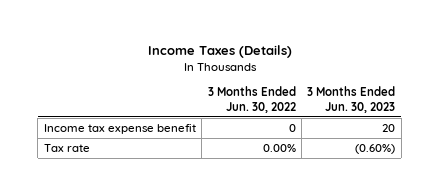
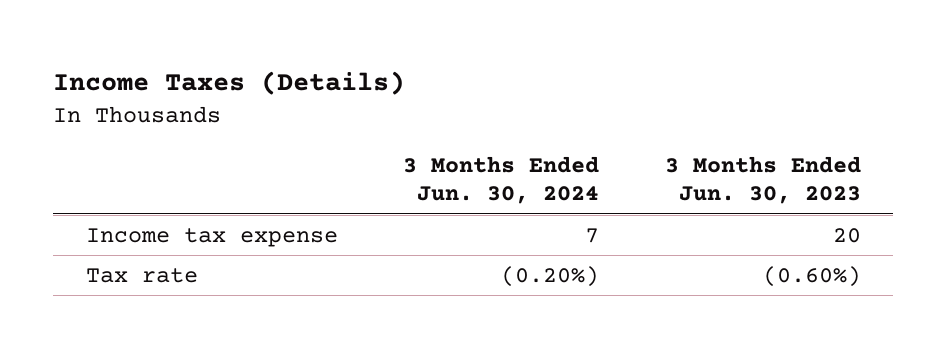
- | 3 Months Ended Jun. 30, 2022 | 3 Months Ended Jun. 30, 2023
+ | 3 Months Ended Jun. 30, 2024 | 3 Months Ended Jun. 30, 2023
- Income tax expense benefit | 0 | 20
+ Income tax expense | 7 | 20

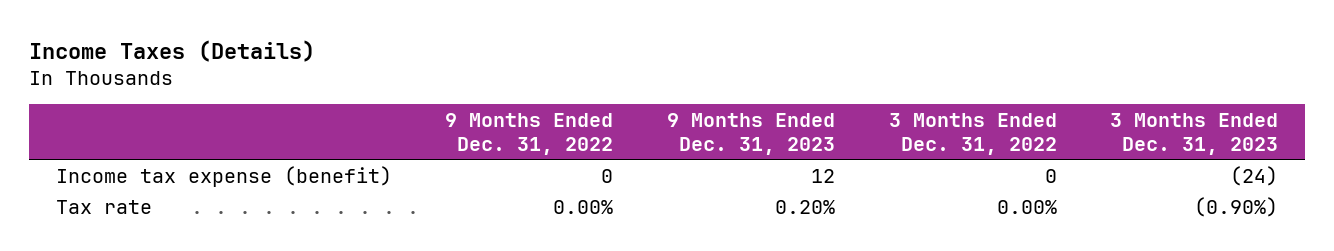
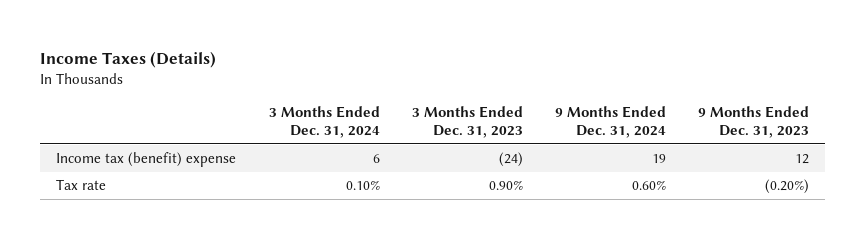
- | 9 Months Ended Dec. 31, 2022 | 9 Months Ended Dec. 31, 2023 | 3 Months Ended Dec. 31, 2022 | 3 Months Ended Dec. 31, 2023
+ | 3 Months Ended Dec. 31, 2024 | 3 Months Ended Dec. 31, 2023 | 9 Months Ended Dec. 31, 2024 | 9 Months Ended Dec. 31, 2023
- Income tax expense (benefit) | 0 | 12 | 0 | (24)
- Tax rate | 0.00% | 0.20% | 0.00% | (0.90%)
+ Income tax (benefit) expense | 6 | (24) | 19 | 12
+ Tax rate | 0.10% | 0.90% | 0.60% | (0.20%)

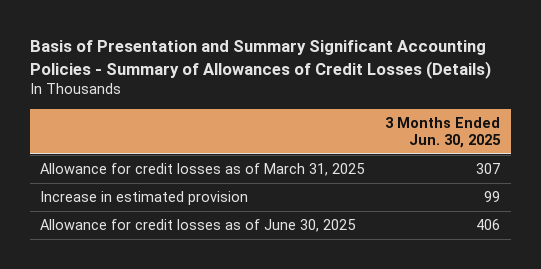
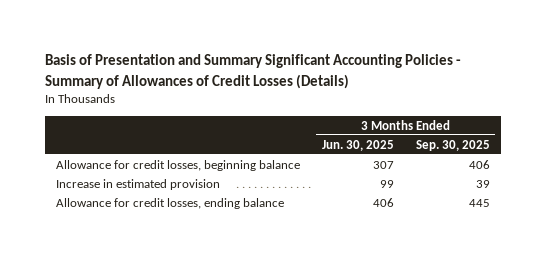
- | 3 Months Ended Jun. 30, 2025
+ | 3 Months Ended Jun. 30, 2025 | 3 Months Ended Sep. 30, 2025
- Allowance for credit losses as of March 31, 2025 | 307
+ Allowance for credit losses, beginning balance | 307 | 406
- Allowance for credit losses as of June 30, 2025 | 406
+ Allowance for credit losses, ending balance | 406 | 445

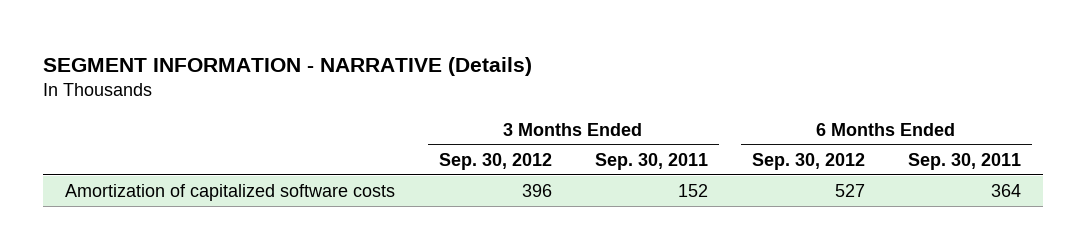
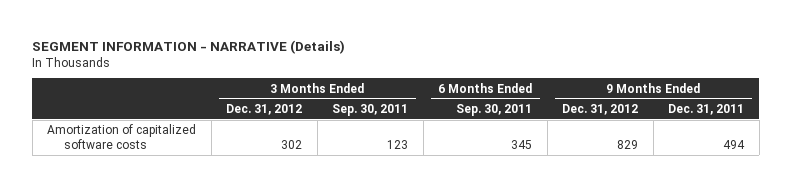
- | 3 Months Ended Sep. 30, 2012 | 3 Months Ended Sep. 30, 2011 | 6 Months Ended Sep. 30, 2012 | 6 Months Ended Sep. 30, 2011
+ | 3 Months Ended Dec. 31, 2012 | 3 Months Ended Sep. 30, 2011 | 6 Months Ended Sep. 30, 2011 | 9 Months Ended Dec. 31, 2012 | 9 Months Ended Dec. 31, 2011
- Amortization of capitalized software costs | 396 | 152 | 527 | 364
+ Amortization of capitalized software costs | 302 | 123 | 345 | 829 | 494

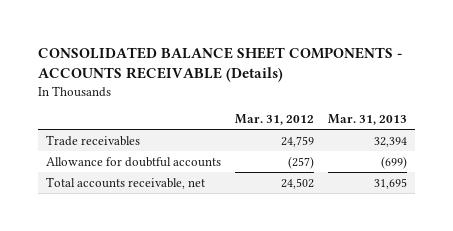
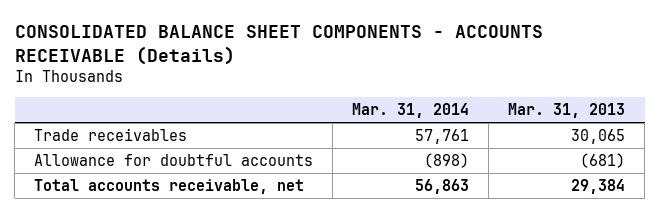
- | Mar. 31, 2012 | Mar. 31, 2013
+ | Mar. 31, 2014 | Mar. 31, 2013
- Trade receivables | 24,759 | 32,394
- Allowance for doubtful accounts | (257) | (699)
- Total accounts receivable, net | 24,502 | 31,695
+ Trade receivables | 57,761 | 30,065
+ Allowance for doubtful accounts | (898) | (681)
+ Total accounts receivable, net | 56,863 | 29,384

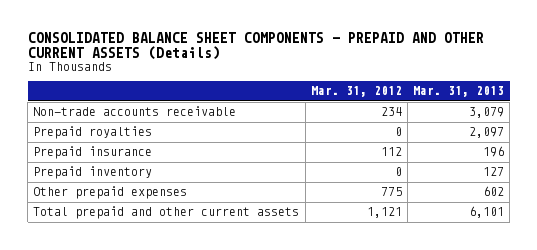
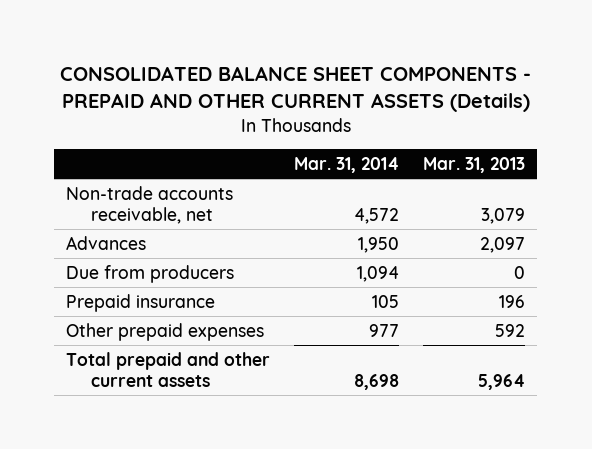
- | Mar. 31, 2012 | Mar. 31, 2013
+ | Mar. 31, 2014 | Mar. 31, 2013
- Non-trade accounts receivable | 234 | 3,079
- Prepaid royalties | 0 | 2,097
+ Non-trade accounts receivable, net | 4,572 | 3,079
+ Advances | 1,950 | 2,097
+ Due from producers | 1,094 | 0
- Prepaid inventory | 0 | 127
- Other prepaid expenses | 775 | 602
- Total prepaid and other current assets | 1,121 | 6,101
+ Other prepaid expenses | 977 | 592
+ Total prepaid and other current assets | 8,698 | 5,964

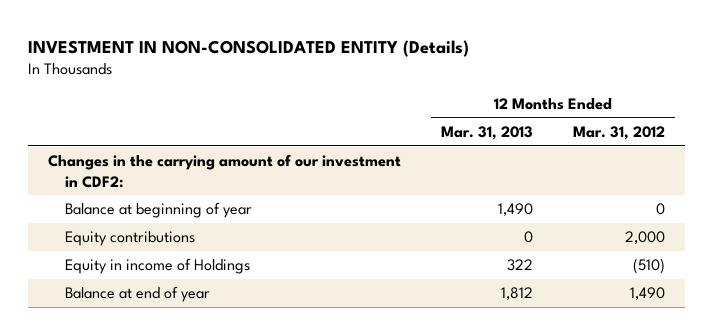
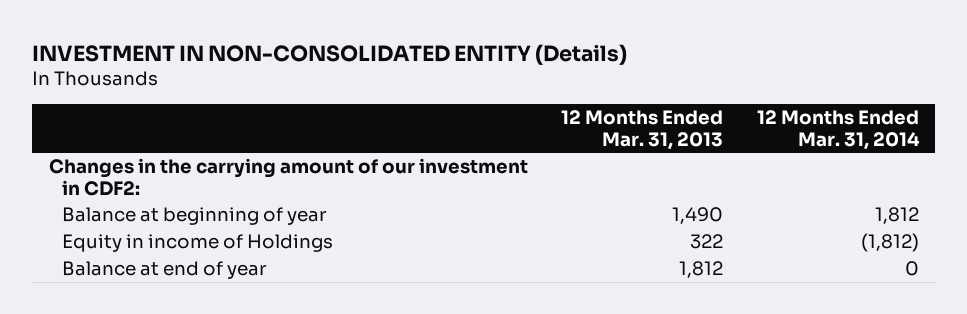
- | 12 Months Ended Mar. 31, 2013 | 12 Months Ended Mar. 31, 2012
+ | 12 Months Ended Mar. 31, 2013 | 12 Months Ended Mar. 31, 2014
- Equity contributions | 0 | 2,000

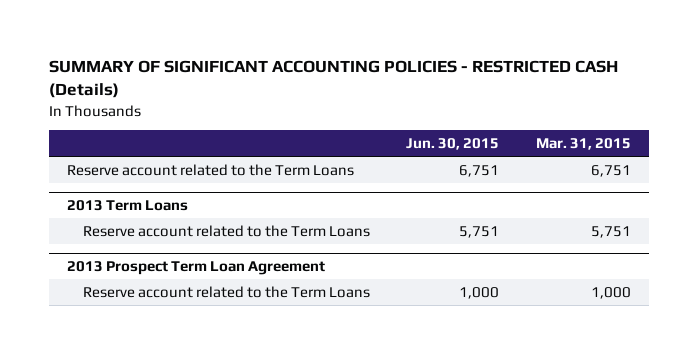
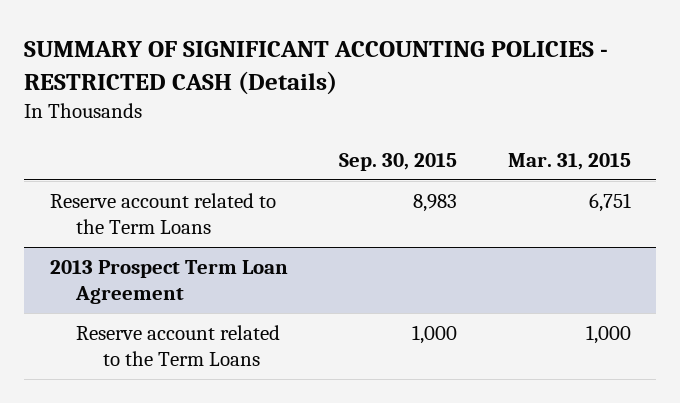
- | Jun. 30, 2015 | Mar. 31, 2015
+ | Sep. 30, 2015 | Mar. 31, 2015
- 2013 Term Loans
- Reserve account related to the Term Loans | 5,751 | 5,751

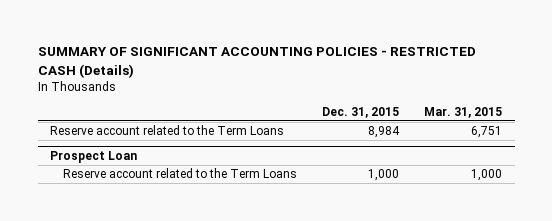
- | Sep. 30, 2015 | Mar. 31, 2015
+ | Dec. 31, 2015 | Mar. 31, 2015
- 2013 Prospect Term Loan Agreement
+ Prospect Loan

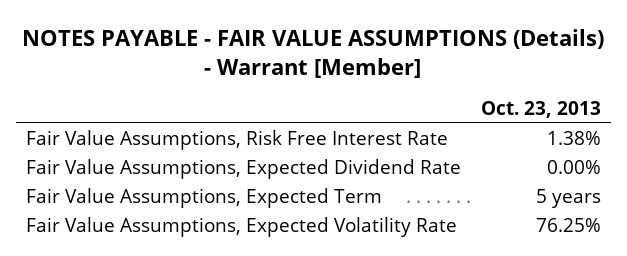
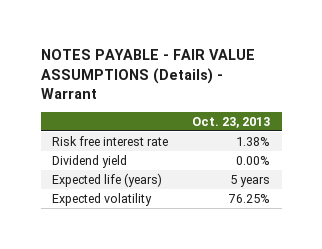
- NOTES PAYABLE - FAIR VALUE ASSUMPTIONS (Details) - Warrant [Member]
+ NOTES PAYABLE - FAIR VALUE ASSUMPTIONS (Details) - Warrant
- Fair Value Assumptions, Risk Free Interest Rate | 1.38%
- Fair Value Assumptions, Expected Dividend Rate | 0.00%
- Fair Value Assumptions, Expected Term | 5 years
- Fair Value Assumptions, Expected Volatility Rate | 76.25%
+ Risk free interest rate | 1.38%
+ Dividend yield | 0.00%
+ Expected life (years) | 5 years
+ Expected volatility | 76.25%

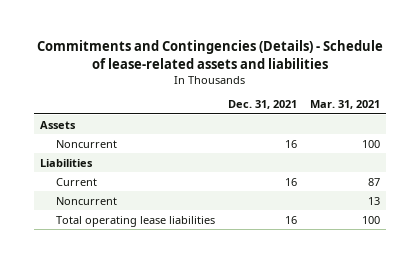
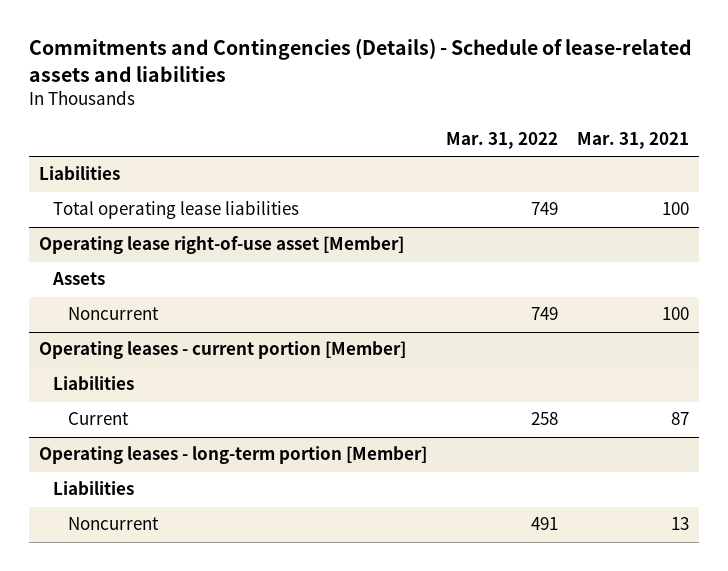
- | Dec. 31, 2021 | Mar. 31, 2021
+ | Mar. 31, 2022 | Mar. 31, 2021
+ Liabilities
moved up: Total operating lease liabilities | 749 | 100
+ Operating lease right-of-use asset [Member]
+ Operating leases - current portion [Member]
+ Operating leases - long-term portion [Member]
+ Liabilities

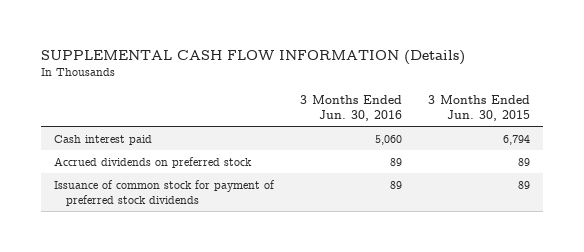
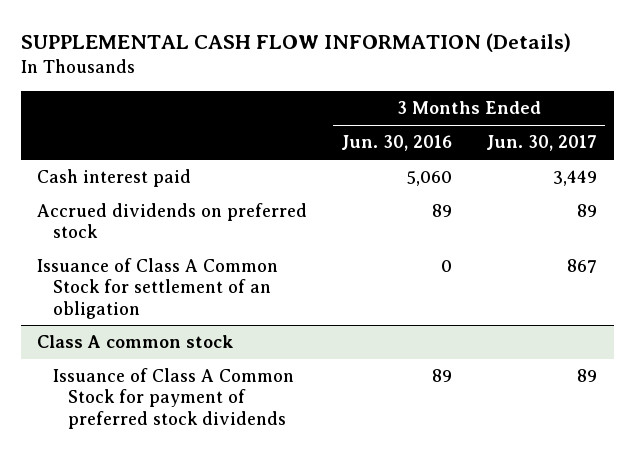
- | 3 Months Ended Jun. 30, 2016 | 3 Months Ended Jun. 30, 2015
+ | 3 Months Ended Jun. 30, 2016 | 3 Months Ended Jun. 30, 2017
- Issuance of common stock for payment of preferred stock dividends | 89 | 89
+ Issuance of Class A Common Stock for settlement of an obligation | 0 | 867
+ Class A common stock
+ Issuance of Class A Common Stock for payment of preferred stock dividends | 89 | 89

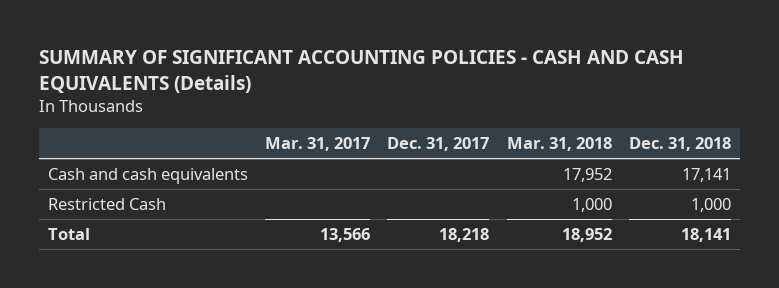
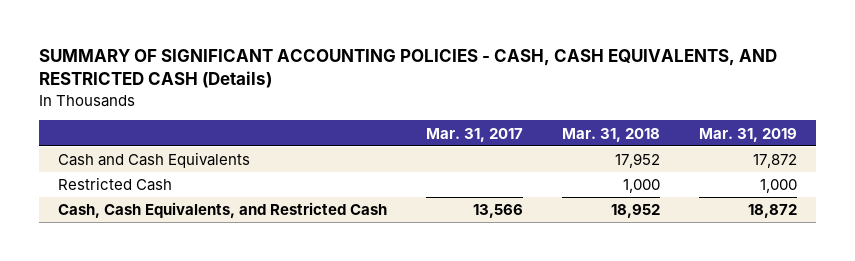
- SUMMARY OF SIGNIFICANT ACCOUNTING POLICIES - CASH AND CASH EQUIVALENTS (Details)
+ SUMMARY OF SIGNIFICANT ACCOUNTING POLICIES - CASH, CASH EQUIVALENTS, AND RESTRICTED CASH (Details)
- | Mar. 31, 2017 | Dec. 31, 2017 | Mar. 31, 2018 | Dec. 31, 2018
+ | Mar. 31, 2017 | Mar. 31, 2018 | Mar. 31, 2019
- Cash and cash equivalents | | | 17,952 | 17,141
+ Cash and Cash Equivalents | | 17,952 | 17,872
- Total | 13,566 | 18,218 | 18,952 | 18,141
+ Cash, Cash Equivalents, and Restricted Cash | 13,566 | 18,952 | 18,872

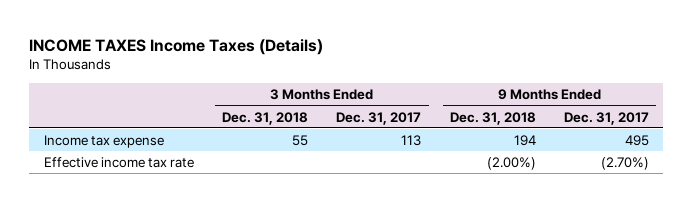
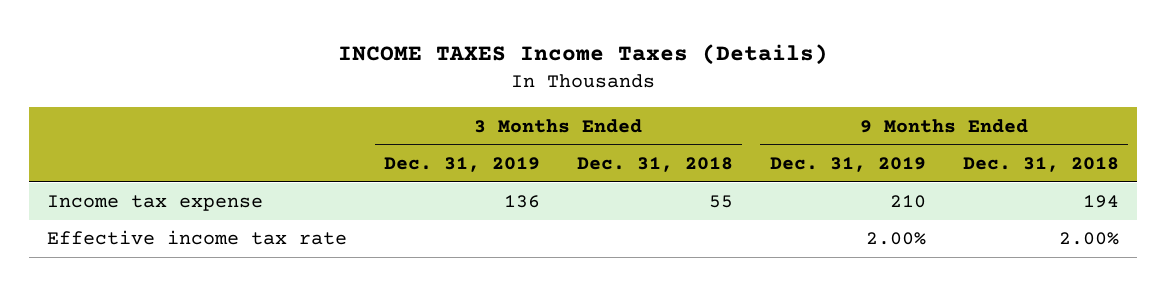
- | 3 Months Ended Dec. 31, 2018 | 3 Months Ended Dec. 31, 2017 | 9 Months Ended Dec. 31, 2018 | 9 Months Ended Dec. 31, 2017
+ | 3 Months Ended Dec. 31, 2019 | 3 Months Ended Dec. 31, 2018 | 9 Months Ended Dec. 31, 2019 | 9 Months Ended Dec. 31, 2018
- Effective income tax rate | | | (2.00%) | (2.70%)
+ Effective income tax rate | | | 2.00% | 2.00%

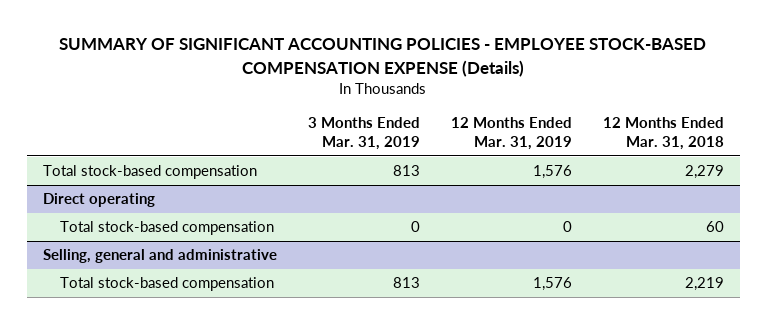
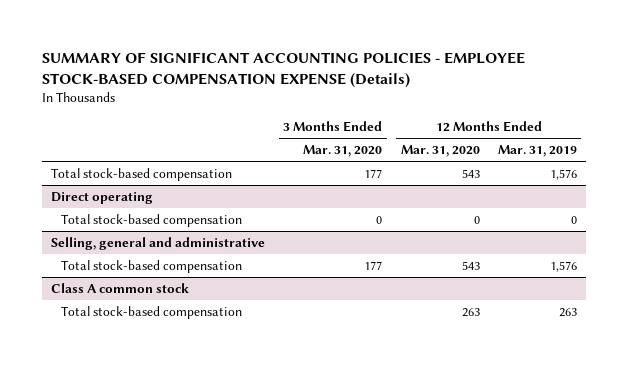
- | 3 Months Ended Mar. 31, 2019 | 12 Months Ended Mar. 31, 2019 | 12 Months Ended Mar. 31, 2018
+ | 3 Months Ended Mar. 31, 2020 | 12 Months Ended Mar. 31, 2020 | 12 Months Ended Mar. 31, 2019
+ Class A common stock
+ Total stock-based compensation | | 263 | 263

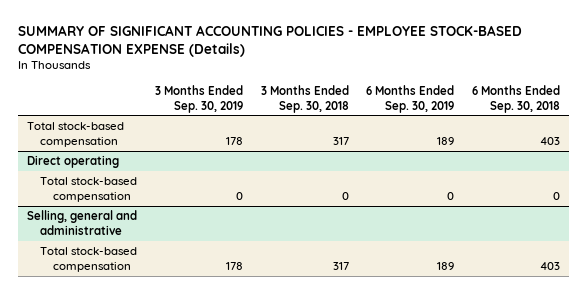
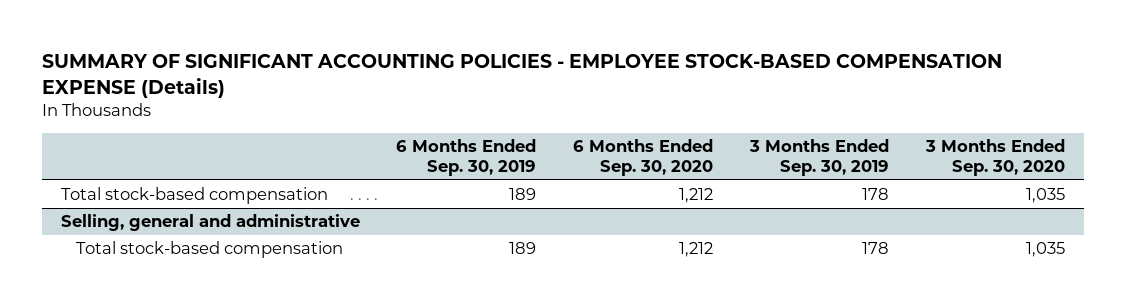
- | 3 Months Ended Sep. 30, 2019 | 3 Months Ended Sep. 30, 2018 | 6 Months Ended Sep. 30, 2019 | 6 Months Ended Sep. 30, 2018
+ | 6 Months Ended Sep. 30, 2019 | 6 Months Ended Sep. 30, 2020 | 3 Months Ended Sep. 30, 2019 | 3 Months Ended Sep. 30, 2020
- Direct operating
- Total stock-based compensation | 0 | 0 | 0 | 0

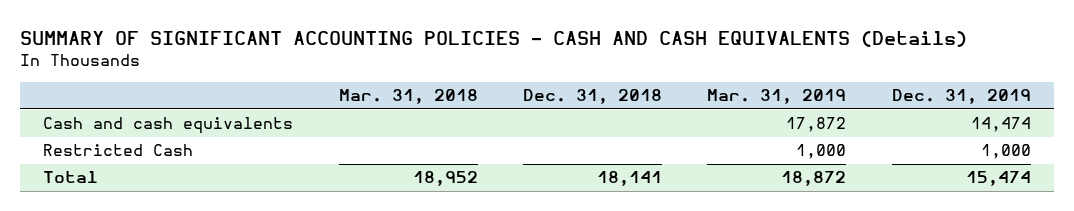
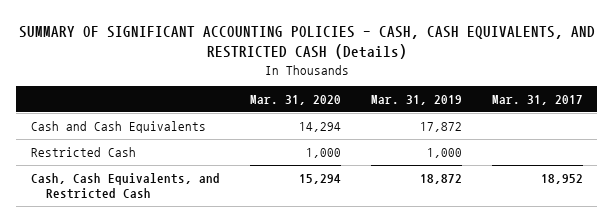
- SUMMARY OF SIGNIFICANT ACCOUNTING POLICIES - CASH AND CASH EQUIVALENTS (Details)
+ SUMMARY OF SIGNIFICANT ACCOUNTING POLICIES - CASH, CASH EQUIVALENTS, AND RESTRICTED CASH (Details)
- | Mar. 31, 2018 | Dec. 31, 2018 | Mar. 31, 2019 | Dec. 31, 2019
+ | Mar. 31, 2020 | Mar. 31, 2019 | Mar. 31, 2017
- Cash and cash equivalents | | | 17,872 | 14,474
+ Cash and Cash Equivalents | 14,294 | 17,872 |
- Total | 18,952 | 18,141 | 18,872 | 15,474
+ Cash, Cash Equivalents, and Restricted Cash | 15,294 | 18,872 | 18,952

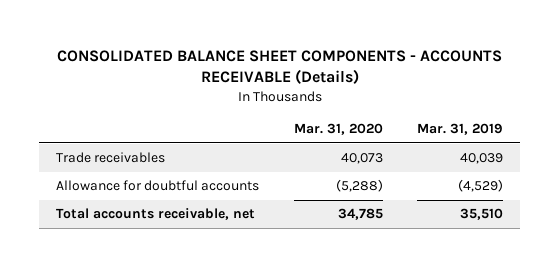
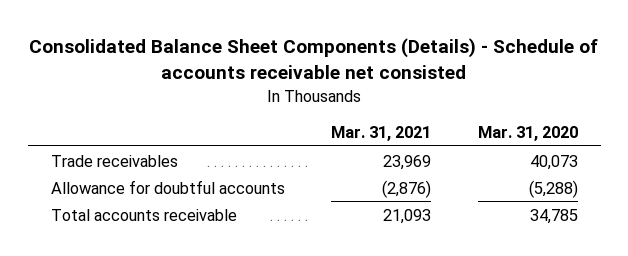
- CONSOLIDATED BALANCE SHEET COMPONENTS - ACCOUNTS RECEIVABLE (Details)
+ Consolidated Balance Sheet Components (Details) - Schedule of accounts receivable net consisted
- | Mar. 31, 2020 | Mar. 31, 2019
+ | Mar. 31, 2021 | Mar. 31, 2020
- Total accounts receivable, net | 34,785 | 35,510
+ Total accounts receivable | 21,093 | 34,785

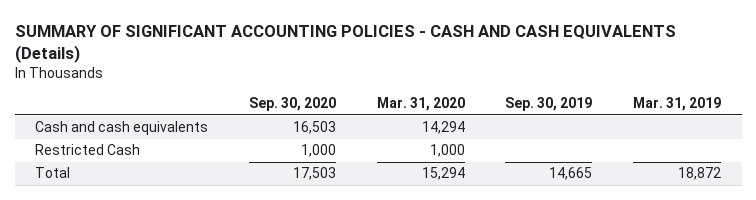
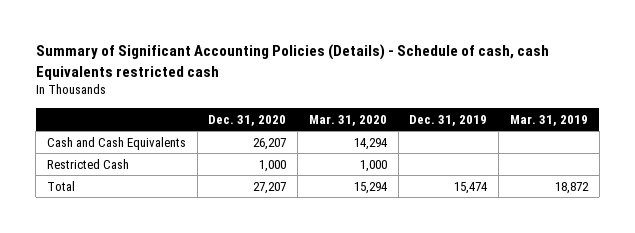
- SUMMARY OF SIGNIFICANT ACCOUNTING POLICIES - CASH AND CASH EQUIVALENTS (Details)
+ Summary of Significant Accounting Policies (Details) - Schedule of cash, cash Equivalents restricted cash
- | Sep. 30, 2020 | Mar. 31, 2020 | Sep. 30, 2019 | Mar. 31, 2019
+ | Dec. 31, 2020 | Mar. 31, 2020 | Dec. 31, 2019 | Mar. 31, 2019
- Cash and cash equivalents | 16,503 | 14,294 | |
+ Cash and Cash Equivalents | 26,207 | 14,294 | |

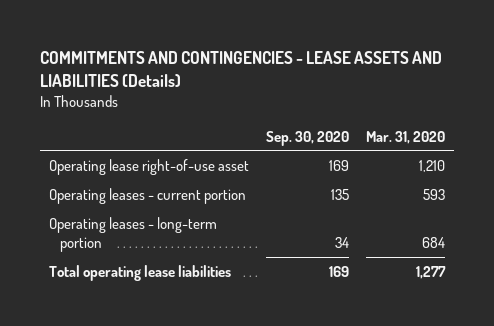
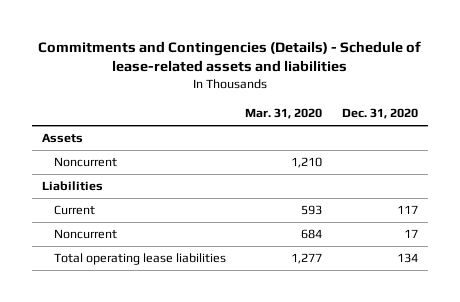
- COMMITMENTS AND CONTINGENCIES - LEASE ASSETS AND LIABILITIES (Details)
+ Commitments and Contingencies (Details) - Schedule of lease-related assets and liabilities
- | Sep. 30, 2020 | Mar. 31, 2020
+ | Mar. 31, 2020 | Dec. 31, 2020
- Operating lease right-of-use asset | 169 | 1,210
- Operating leases - current portion | 135 | 593
- Operating leases - long-term portion | 34 | 684
+ Assets
+ Noncurrent | 1,210 |
+ Liabilities
+ Current | 593 | 117
+ Noncurrent | 684 | 17

